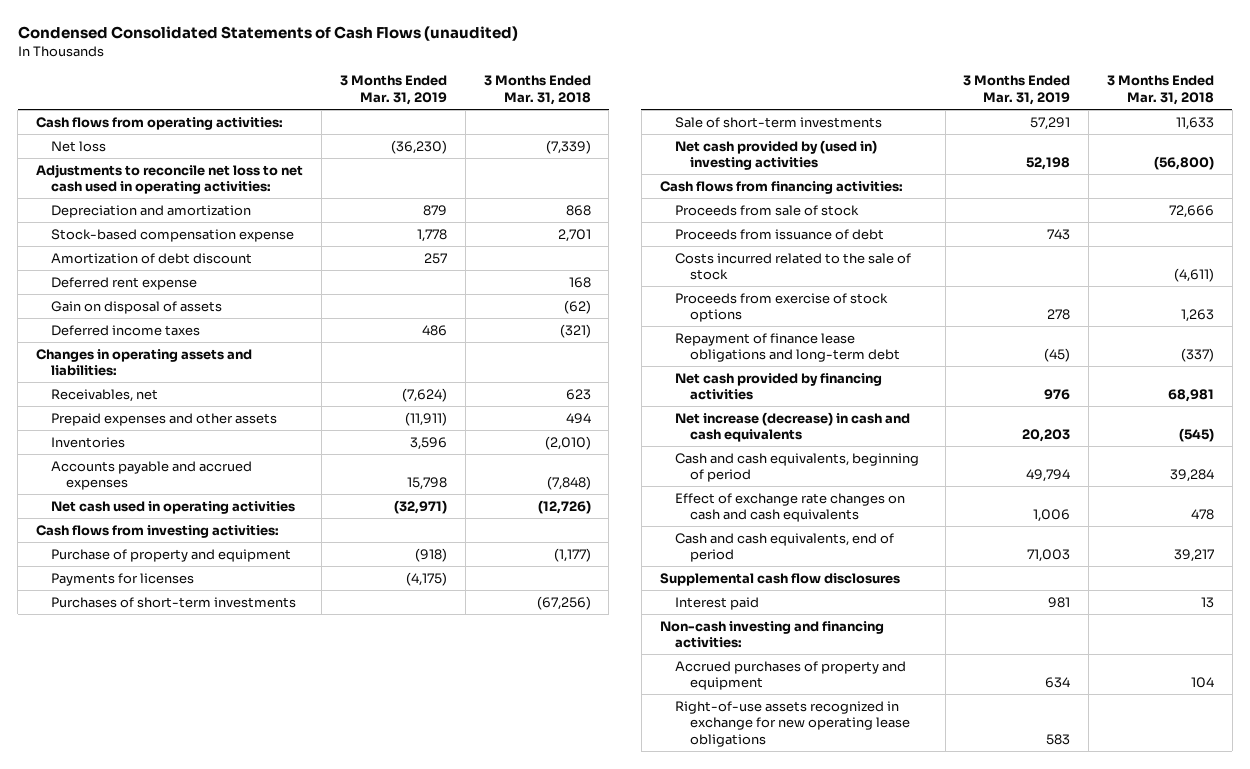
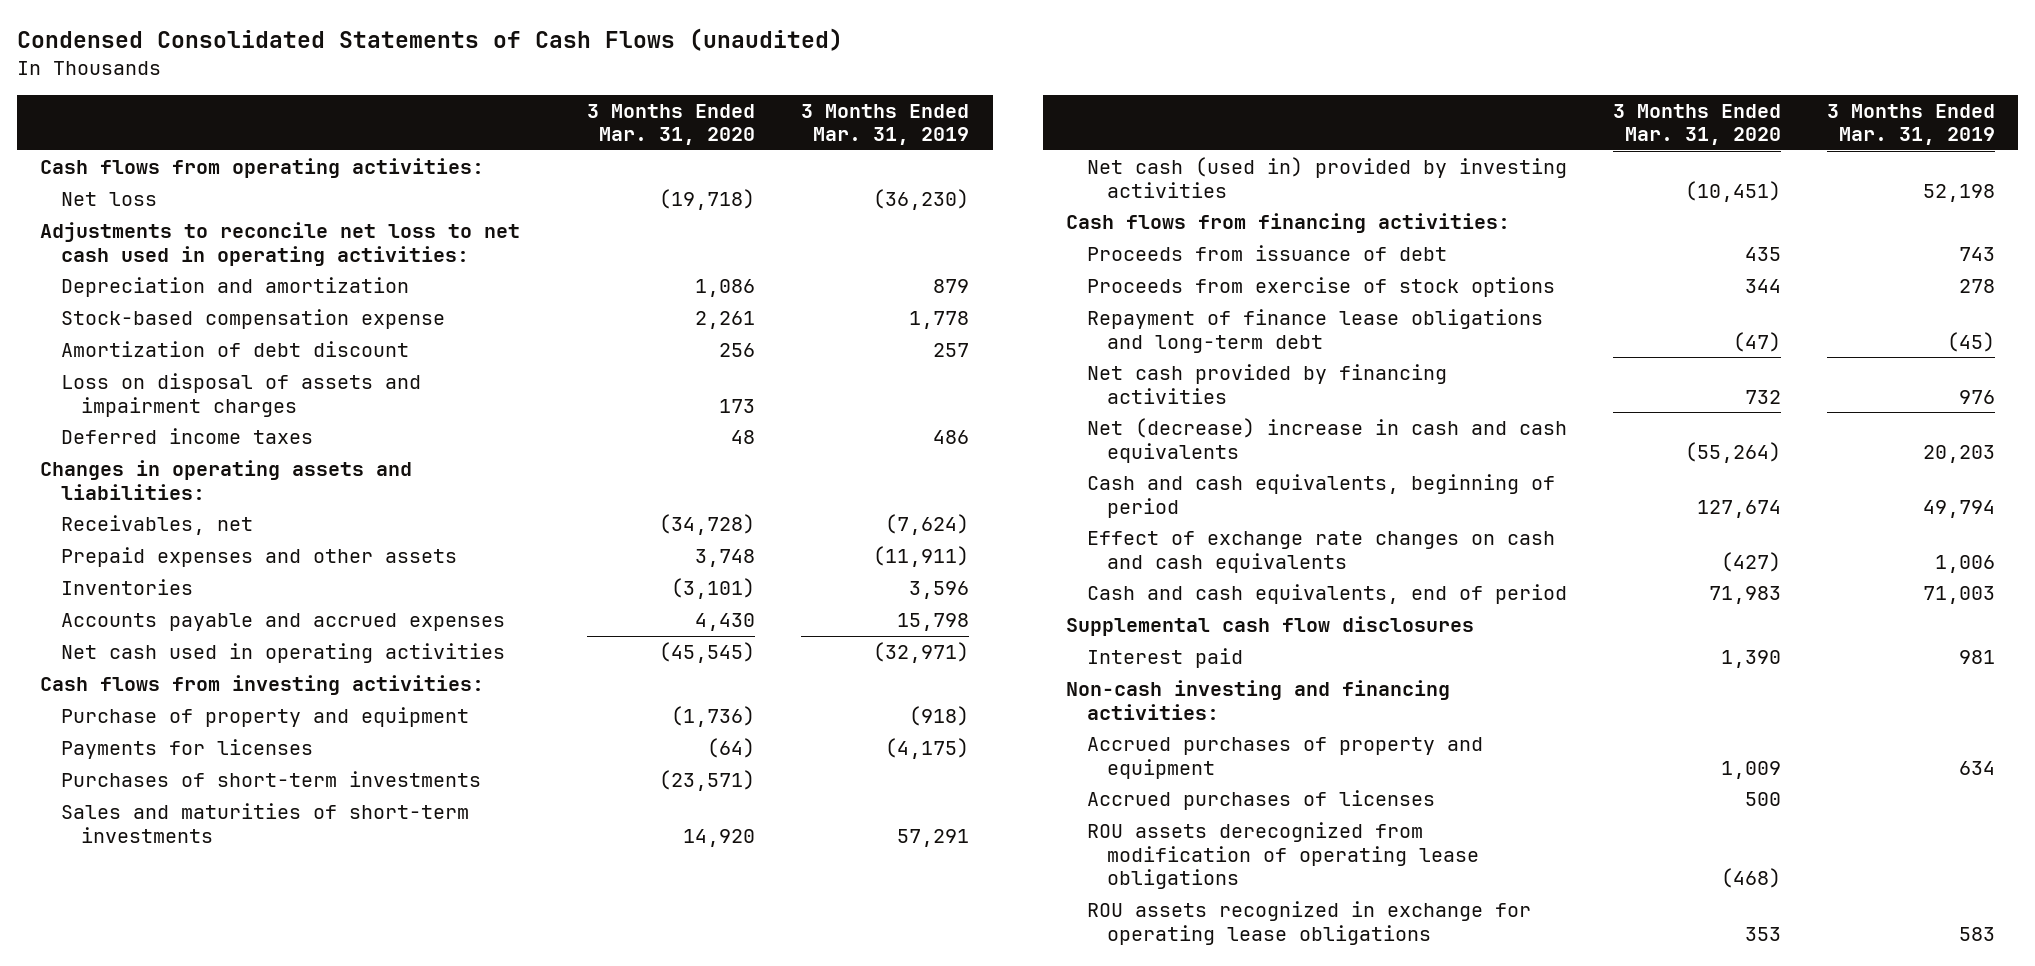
- | 3 Months Ended Mar. 31, 2019 | 3 Months Ended Mar. 31, 2018
+ | 3 Months Ended Mar. 31, 2020 | 3 Months Ended Mar. 31, 2019
- Deferred rent expense | | 168
- Gain on disposal of assets | | (62)
+ Loss on disposal of assets and impairment charges | 173 |
- Sale of short-term investments | 57,291 | 11,633
- Net cash provided by (used in) investing activities | 52,198 | (56,800)
+ Sales and maturities of short-term investments | 14,920 | 57,291
+ Net cash (used in) provided by investing activities | (10,451) | 52,198
- Proceeds from sale of stock | | 72,666
- Costs incurred related to the sale of stock | | (4,611)
- Net increase (decrease) in cash and cash equivalents | 20,203 | (545)
+ Net (decrease) increase in cash and cash equivalents | (55,264) | 20,203
- Right-of-use assets recognized in exchange for new operating lease obligations | 583 |
+ Accrued purchases of licenses | 500 |
+ ROU assets derecognized from modification of operating lease obligations | (468) |
+ ROU assets recognized in exchange for operating lease obligations | 353 | 583

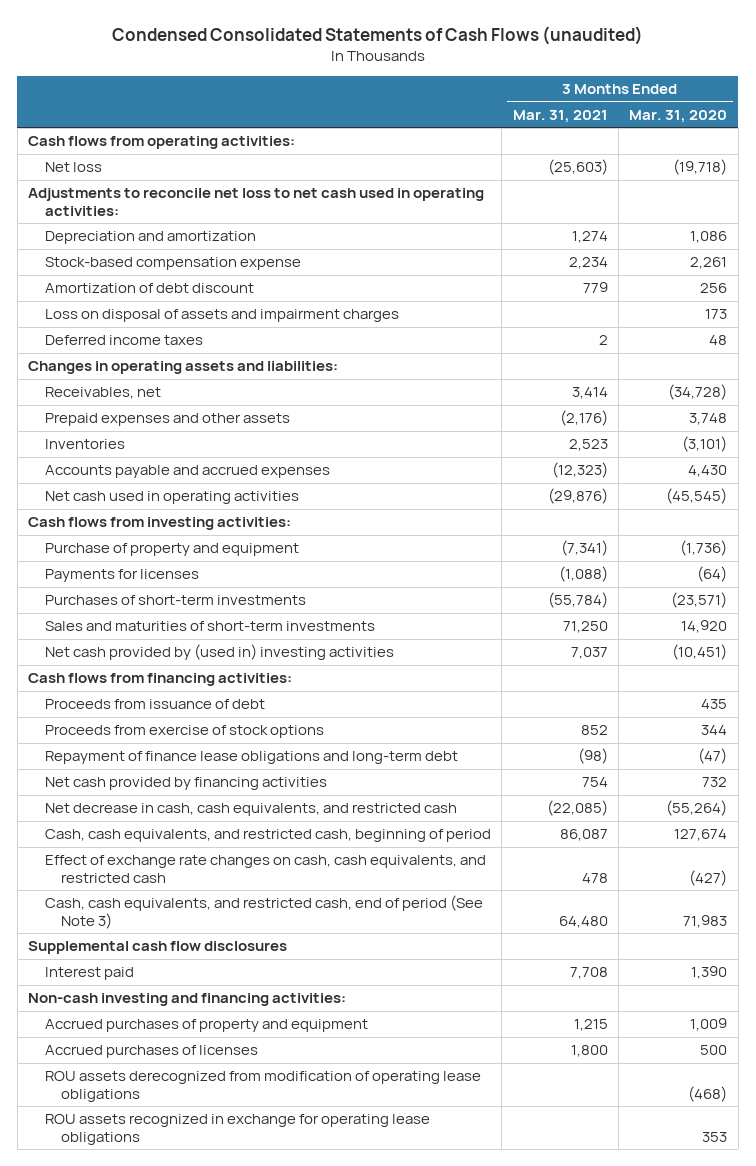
- | 3 Months Ended Mar. 31, 2020 | 3 Months Ended Mar. 31, 2019
+ | 3 Months Ended Mar. 31, 2021 | 3 Months Ended Mar. 31, 2020
- Net cash (used in) provided by investing activities | (10,451) | 52,198
+ Net cash provided by (used in) investing activities | 7,037 | (10,451)
- Net (decrease) increase in cash and cash equivalents | (55,264) | 20,203
- Cash and cash equivalents, beginning of period | 127,674 | 49,794
- Effect of exchange rate changes on cash and cash equivalents | (427) | 1,006
- Cash and cash equivalents, end of period | 71,983 | 71,003
+ Net decrease in cash, cash equivalents, and restricted cash | (22,085) | (55,264)
+ Cash, cash equivalents, and restricted cash, beginning of period | 86,087 | 127,674
+ Effect of exchange rate changes on cash, cash equivalents, and restricted cash | 478 | (427)
+ Cash, cash equivalents, and restricted cash, end of period (See Note 3) | 64,480 | 71,983

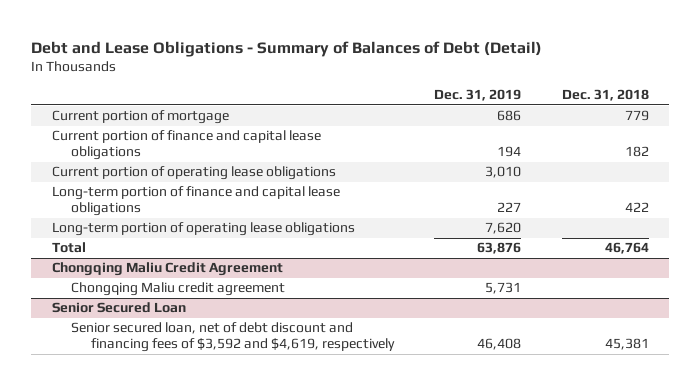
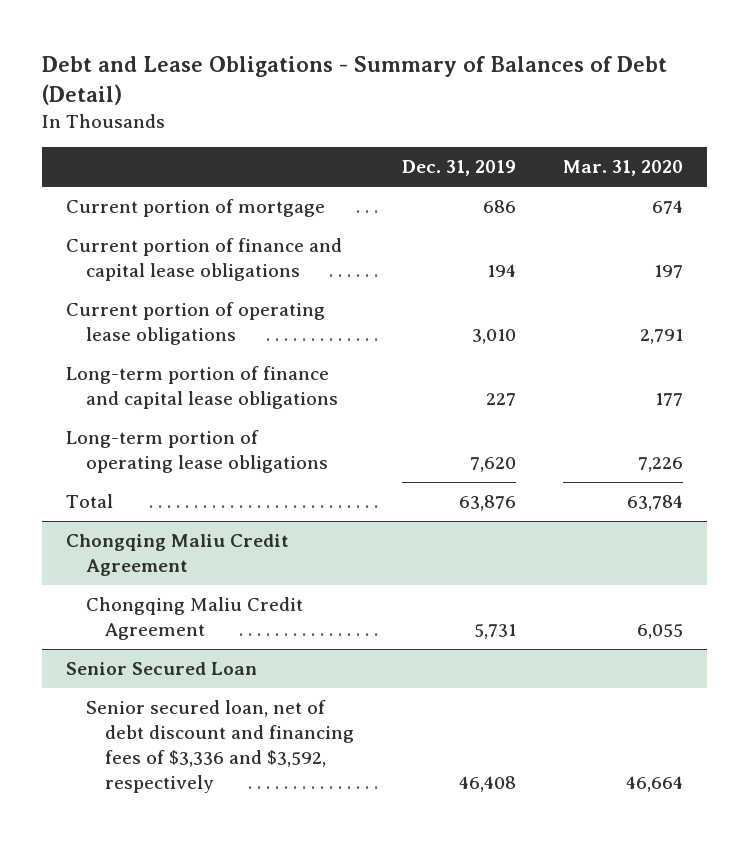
- | Dec. 31, 2019 | Dec. 31, 2018
+ | Dec. 31, 2019 | Mar. 31, 2020
@ Chongqing Maliu Credit Agreement
- Chongqing Maliu credit agreement | 5,731 |
+ Chongqing Maliu Credit Agreement | 5,731 | 6,055
@ Senior Secured Loan
- Senior secured loan, net of debt discount and financing fees of $3,592 and $4,619, respectively | 46,408 | 45,381
+ Senior secured loan, net of debt discount and financing fees of $3,336 and $3,592, respectively | 46,408 | 46,664

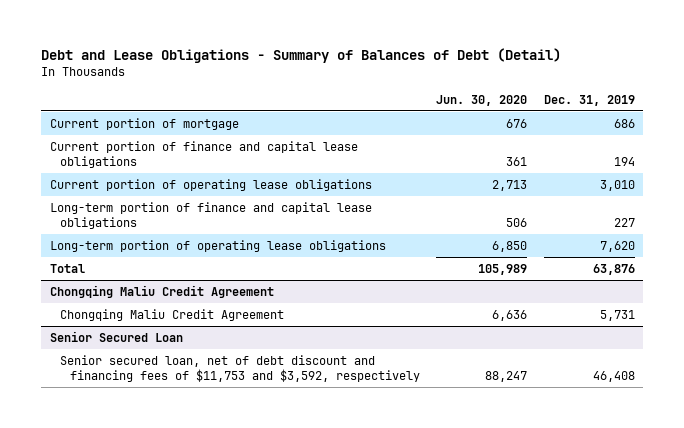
- | Dec. 31, 2019 | Mar. 31, 2020
+ | Jun. 30, 2020 | Dec. 31, 2019
@ Senior Secured Loan
- Senior secured loan, net of debt discount and financing fees of $3,336 and $3,592, respectively | 46,408 | 46,664
+ Senior secured loan, net of debt discount and financing fees of $11,753 and $3,592, respectively | 88,247 | 46,408

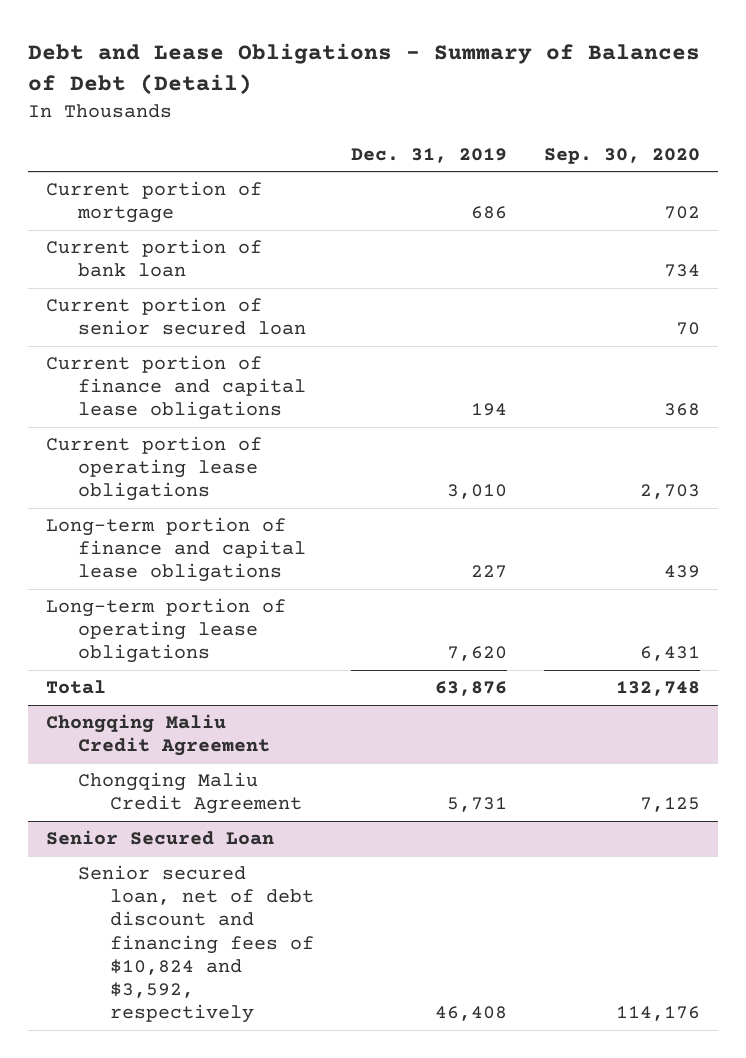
- | Jun. 30, 2020 | Dec. 31, 2019
+ | Dec. 31, 2019 | Sep. 30, 2020
+ Current portion of bank loan | | 734
+ Current portion of senior secured loan | | 70
@ Senior Secured Loan
- Senior secured loan, net of debt discount and financing fees of $11,753 and $3,592, respectively | 88,247 | 46,408
+ Senior secured loan, net of debt discount and financing fees of $10,824 and $3,592, respectively | 46,408 | 114,176

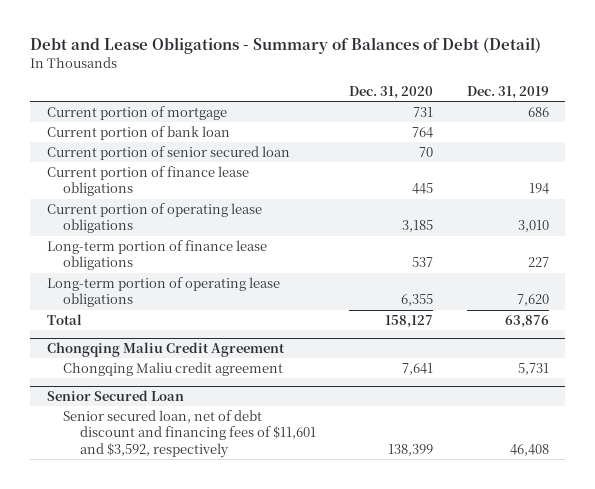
- | Dec. 31, 2019 | Sep. 30, 2020
+ | Dec. 31, 2020 | Dec. 31, 2019
- Current portion of finance and capital lease obligations | 194 | 368
+ Current portion of finance lease obligations | 445 | 194
- Long-term portion of finance and capital lease obligations | 227 | 439
+ Long-term portion of finance lease obligations | 537 | 227
@ Chongqing Maliu Credit Agreement
- Chongqing Maliu Credit Agreement | 5,731 | 7,125
+ Chongqing Maliu credit agreement | 7,641 | 5,731
@ Senior Secured Loan
- Senior secured loan, net of debt discount and financing fees of $10,824 and $3,592, respectively | 46,408 | 114,176
+ Senior secured loan, net of debt discount and financing fees of $11,601 and $3,592, respectively | 138,399 | 46,408

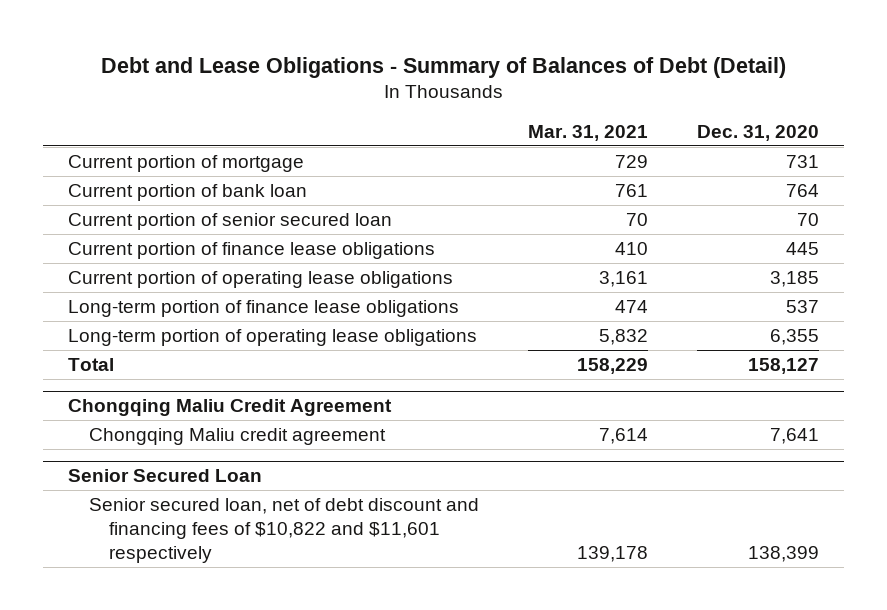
- | Dec. 31, 2020 | Dec. 31, 2019
+ | Mar. 31, 2021 | Dec. 31, 2020
@ Senior Secured Loan
- Senior secured loan, net of debt discount and financing fees of $11,601 and $3,592, respectively | 138,399 | 46,408
+ Senior secured loan, net of debt discount and financing fees of $10,822 and $11,601 respectively | 139,178 | 138,399

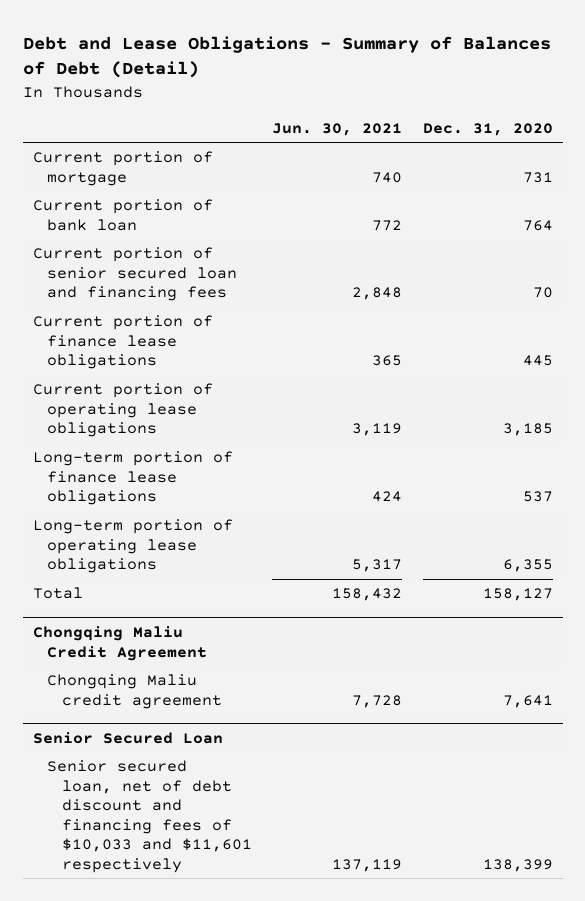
- | Mar. 31, 2021 | Dec. 31, 2020
+ | Jun. 30, 2021 | Dec. 31, 2020
- Current portion of senior secured loan | 70 | 70
+ Current portion of senior secured loan and financing fees | 2,848 | 70
@ Senior Secured Loan
- Senior secured loan, net of debt discount and financing fees of $10,822 and $11,601 respectively | 139,178 | 138,399
+ Senior secured loan, net of debt discount and financing fees of $10,033 and $11,601 respectively | 137,119 | 138,399

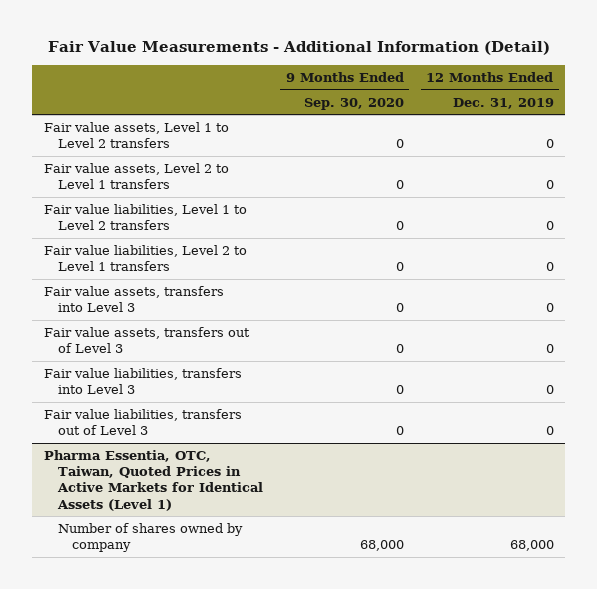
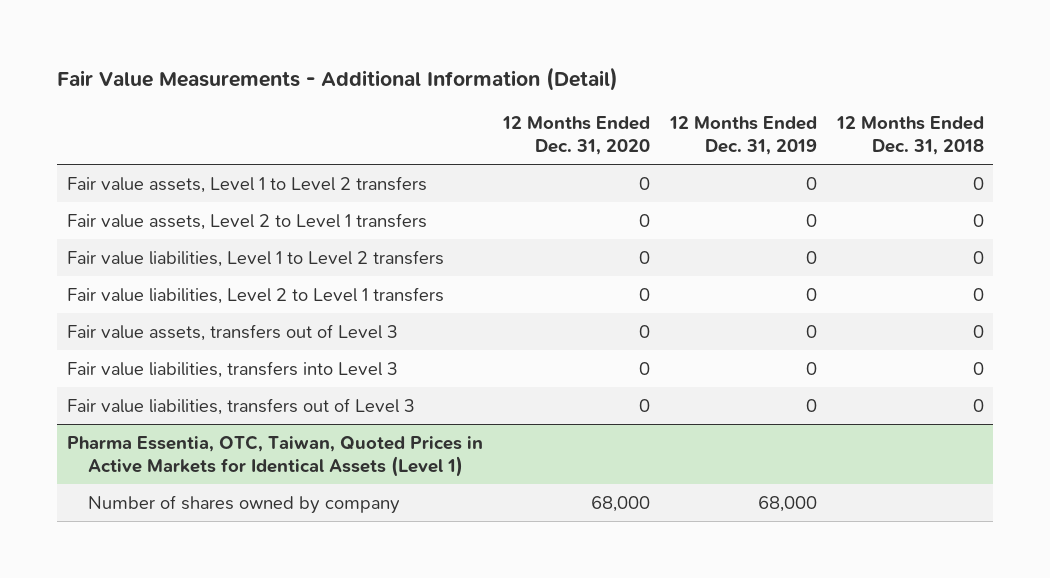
- | 9 Months Ended Sep. 30, 2020 | 12 Months Ended Dec. 31, 2019
+ | 12 Months Ended Dec. 31, 2020 | 12 Months Ended Dec. 31, 2019 | 12 Months Ended Dec. 31, 2018
- Fair value assets, transfers into Level 3 | 0 | 0

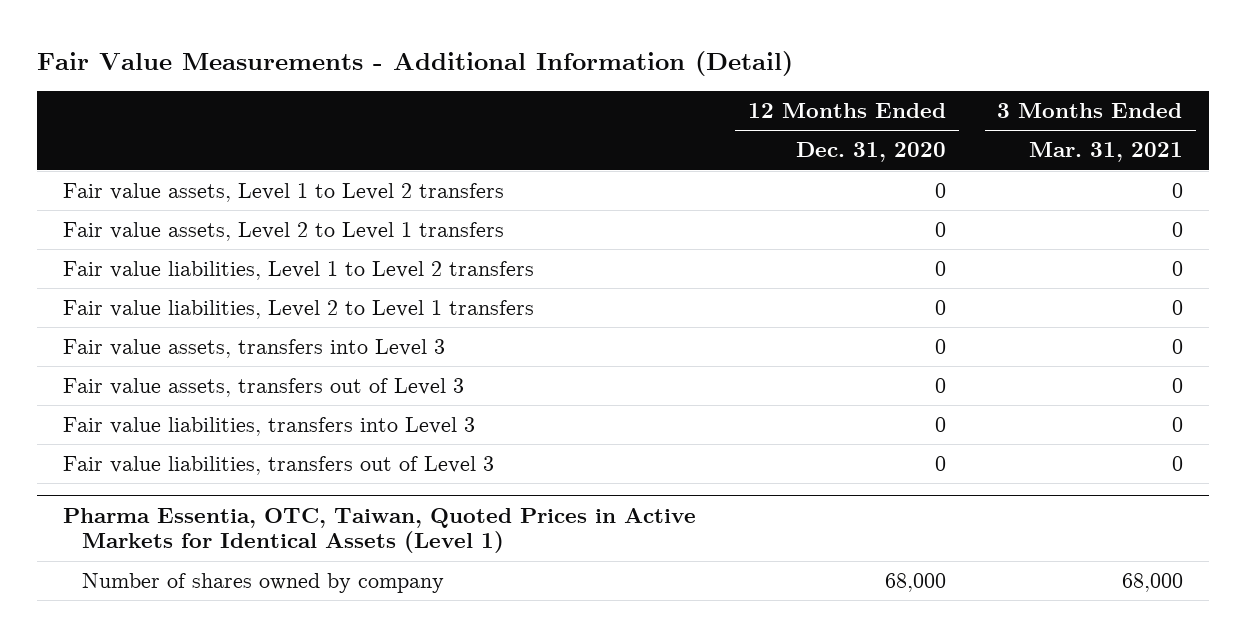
- | 12 Months Ended Dec. 31, 2020 | 12 Months Ended Dec. 31, 2019 | 12 Months Ended Dec. 31, 2018
+ | 12 Months Ended Dec. 31, 2020 | 3 Months Ended Mar. 31, 2021
+ Fair value assets, transfers into Level 3 | 0 | 0

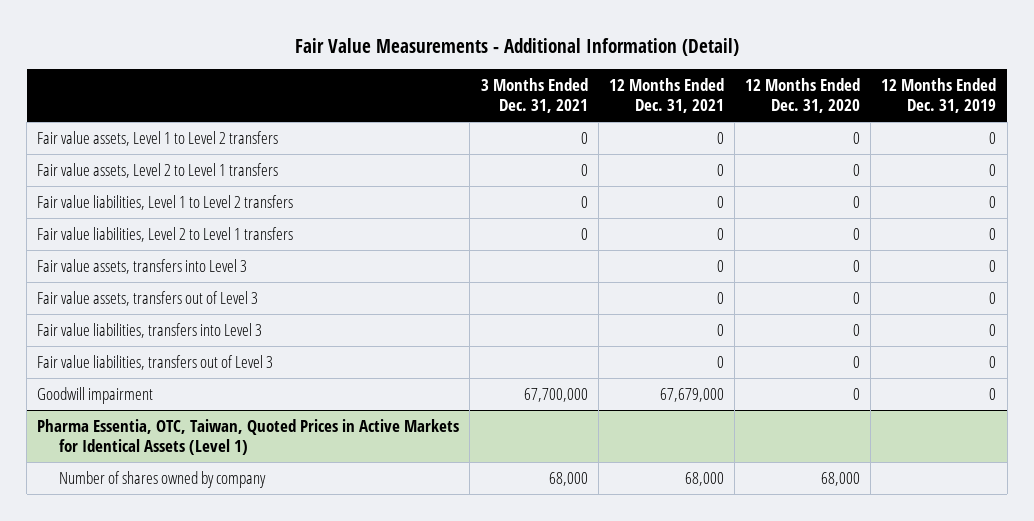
- | 12 Months Ended Dec. 31, 2020 | 3 Months Ended Mar. 31, 2021
+ | 3 Months Ended Dec. 31, 2021 | 12 Months Ended Dec. 31, 2021 | 12 Months Ended Dec. 31, 2020 | 12 Months Ended Dec. 31, 2019
+ Goodwill impairment | 67,700,000 | 67,679,000 | 0 | 0

